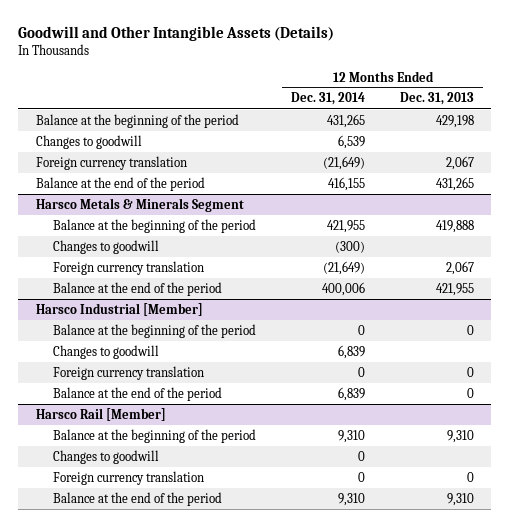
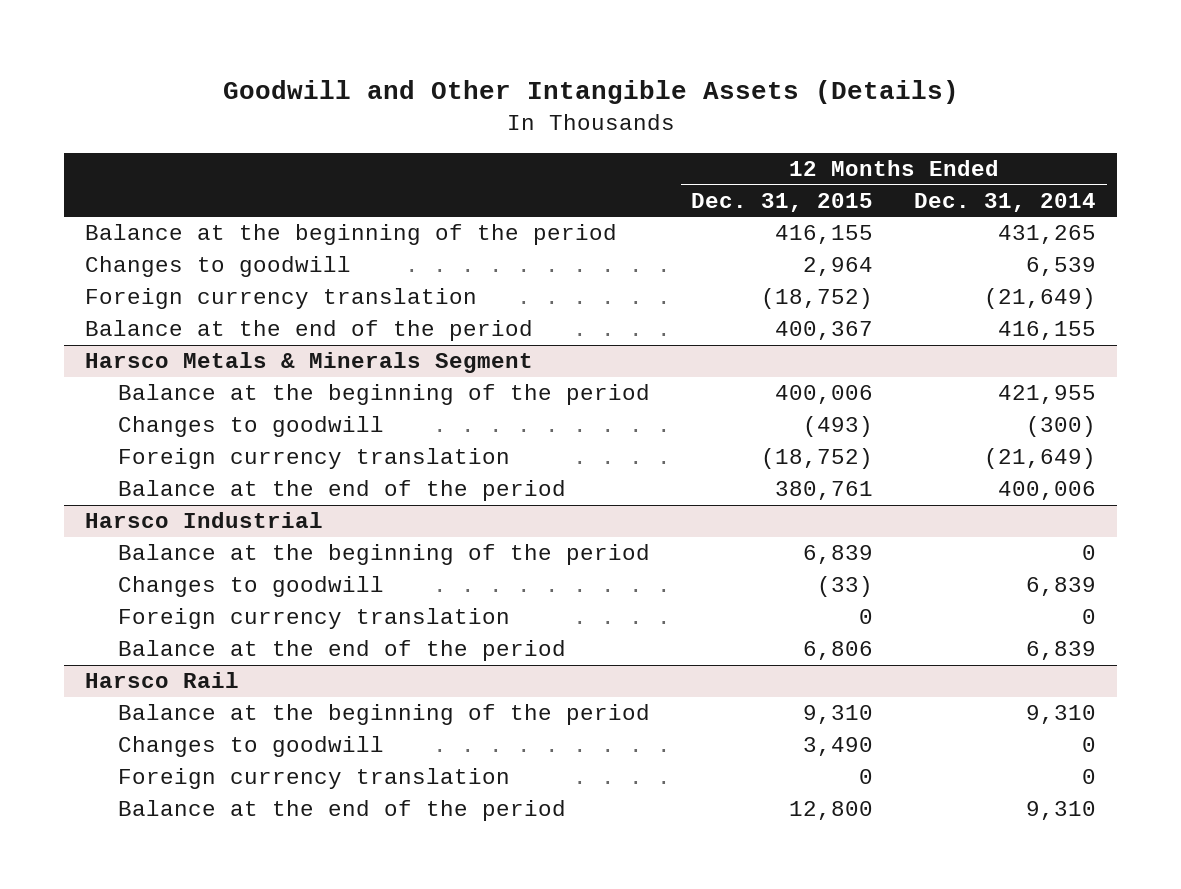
- | 12 Months Ended Dec. 31, 2014 | 12 Months Ended Dec. 31, 2013
+ | 12 Months Ended Dec. 31, 2015 | 12 Months Ended Dec. 31, 2014
- Harsco Industrial [Member]
+ Harsco Industrial
- Harsco Rail [Member]
+ Harsco Rail

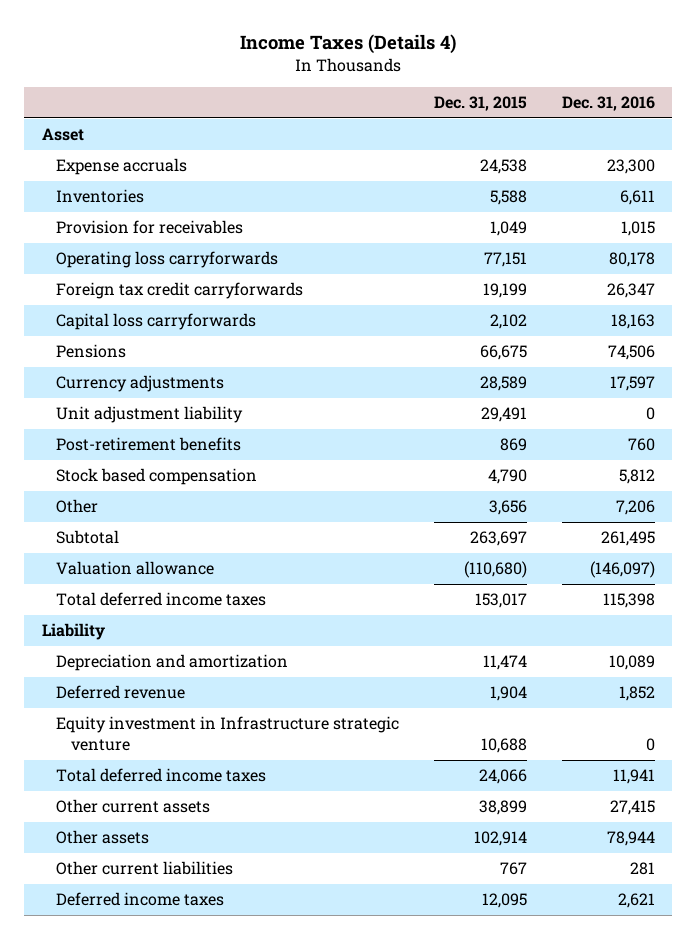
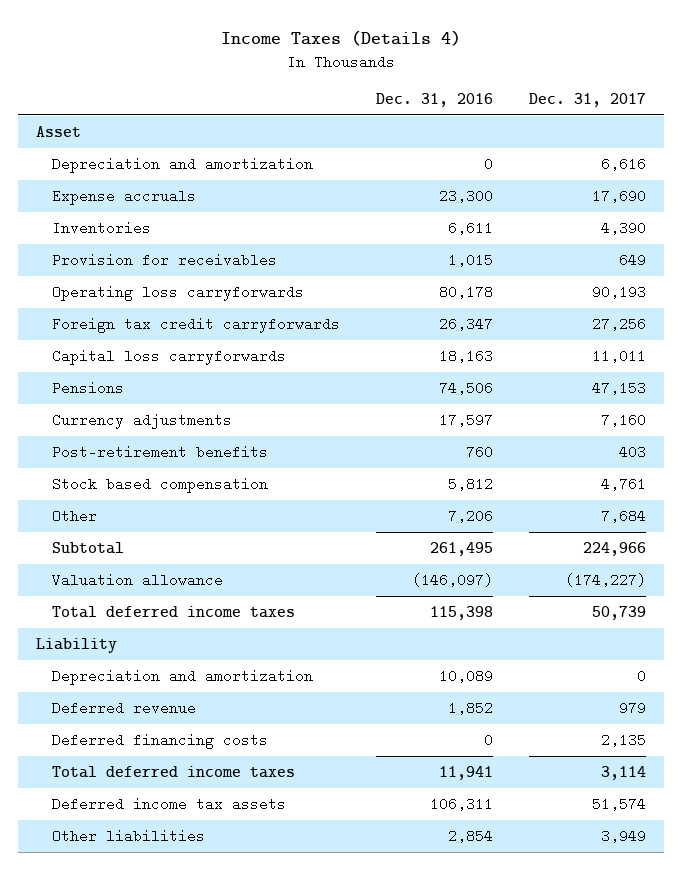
- | Dec. 31, 2015 | Dec. 31, 2016
+ | Dec. 31, 2016 | Dec. 31, 2017
+ Depreciation and amortization | 0 | 6,616
- Unit adjustment liability | 29,491 | 0
- Equity investment in Infrastructure strategic venture | 10,688 | 0
+ Deferred financing costs | 0 | 2,135
- Other current assets | 38,899 | 27,415
- Other assets | 102,914 | 78,944
- Other current liabilities | 767 | 281
- Deferred income taxes | 12,095 | 2,621
+ Deferred income tax assets | 106,311 | 51,574
+ Other liabilities | 2,854 | 3,949

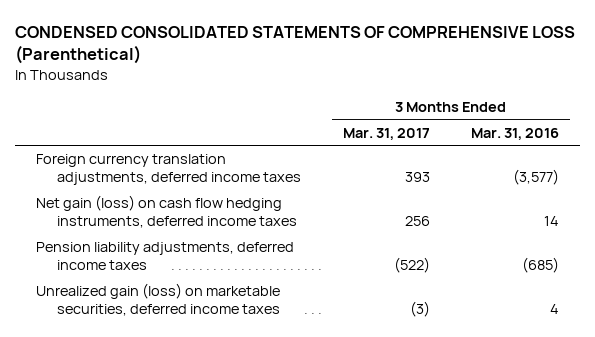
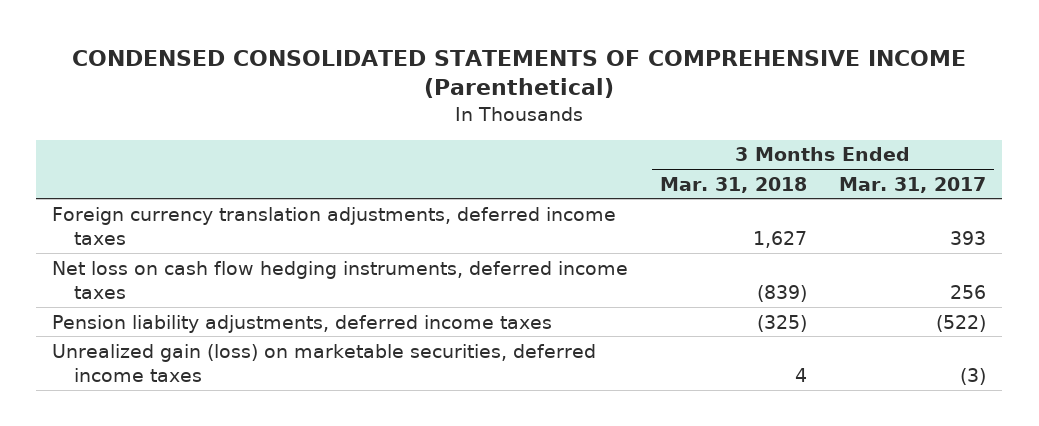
- CONDENSED CONSOLIDATED STATEMENTS OF COMPREHENSIVE LOSS (Parenthetical)
+ CONDENSED CONSOLIDATED STATEMENTS OF COMPREHENSIVE INCOME (Parenthetical)
- | 3 Months Ended Mar. 31, 2017 | 3 Months Ended Mar. 31, 2016
+ | 3 Months Ended Mar. 31, 2018 | 3 Months Ended Mar. 31, 2017
- Net gain (loss) on cash flow hedging instruments, deferred income taxes | 256 | 14
+ Net loss on cash flow hedging instruments, deferred income taxes | (839) | 256

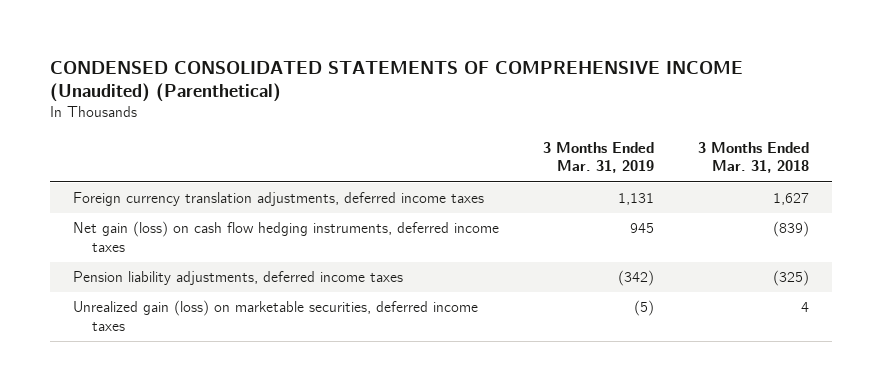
- CONDENSED CONSOLIDATED STATEMENTS OF COMPREHENSIVE INCOME (Parenthetical)
+ CONDENSED CONSOLIDATED STATEMENTS OF COMPREHENSIVE INCOME (Unaudited) (Parenthetical)
- | 3 Months Ended Mar. 31, 2018 | 3 Months Ended Mar. 31, 2017
+ | 3 Months Ended Mar. 31, 2019 | 3 Months Ended Mar. 31, 2018
- Net loss on cash flow hedging instruments, deferred income taxes | (839) | 256
+ Net gain (loss) on cash flow hedging instruments, deferred income taxes | 945 | (839)

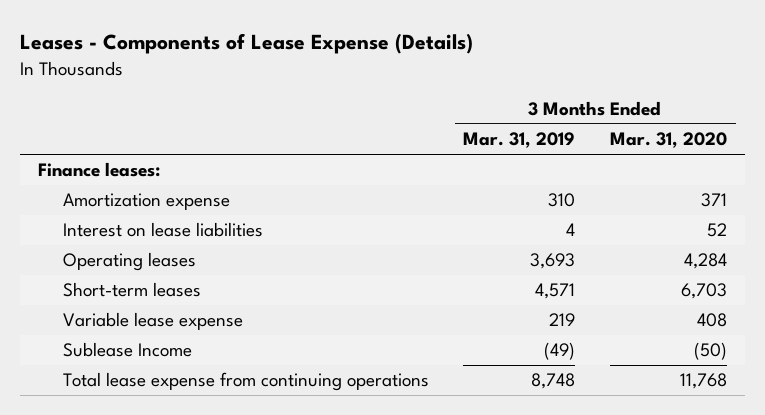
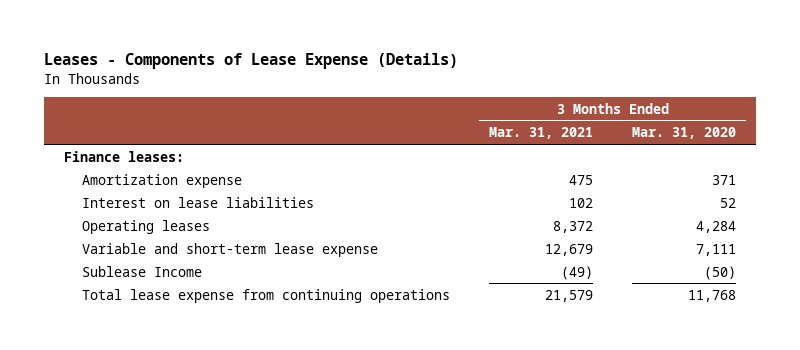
- | 3 Months Ended Mar. 31, 2019 | 3 Months Ended Mar. 31, 2020
+ | 3 Months Ended Mar. 31, 2021 | 3 Months Ended Mar. 31, 2020
- Short-term leases | 4,571 | 6,703
- Variable lease expense | 219 | 408
+ Variable and short-term lease expense | 12,679 | 7,111

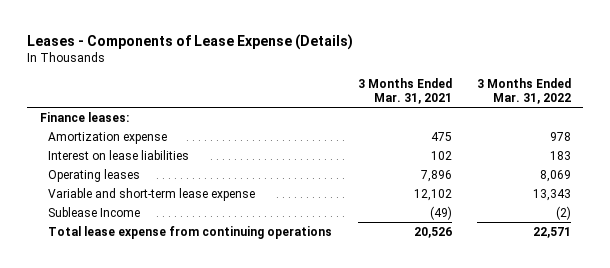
- | 3 Months Ended Mar. 31, 2021 | 3 Months Ended Mar. 31, 2020
+ | 3 Months Ended Mar. 31, 2021 | 3 Months Ended Mar. 31, 2022
- Operating leases | 8,372 | 4,284
- Variable and short-term lease expense | 12,679 | 7,111
+ Operating leases | 7,896 | 8,069
+ Variable and short-term lease expense | 12,102 | 13,343
- Total lease expense from continuing operations | 21,579 | 11,768
+ Total lease expense from continuing operations | 20,526 | 22,571

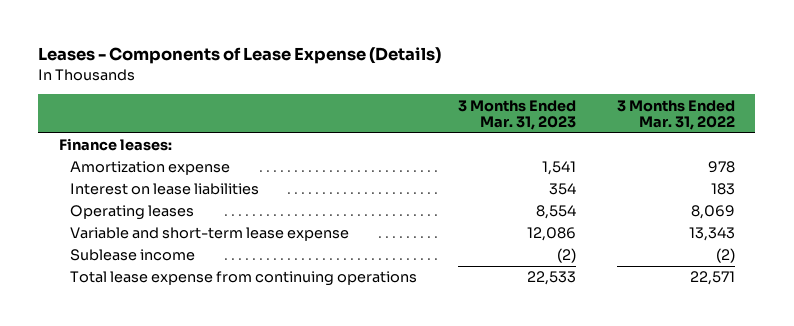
- | 3 Months Ended Mar. 31, 2021 | 3 Months Ended Mar. 31, 2022
+ | 3 Months Ended Mar. 31, 2023 | 3 Months Ended Mar. 31, 2022
- Sublease Income | (49) | (2)
+ Sublease income | (2) | (2)

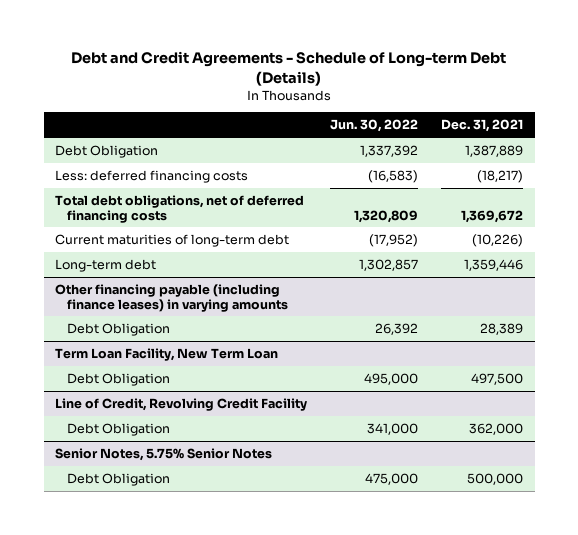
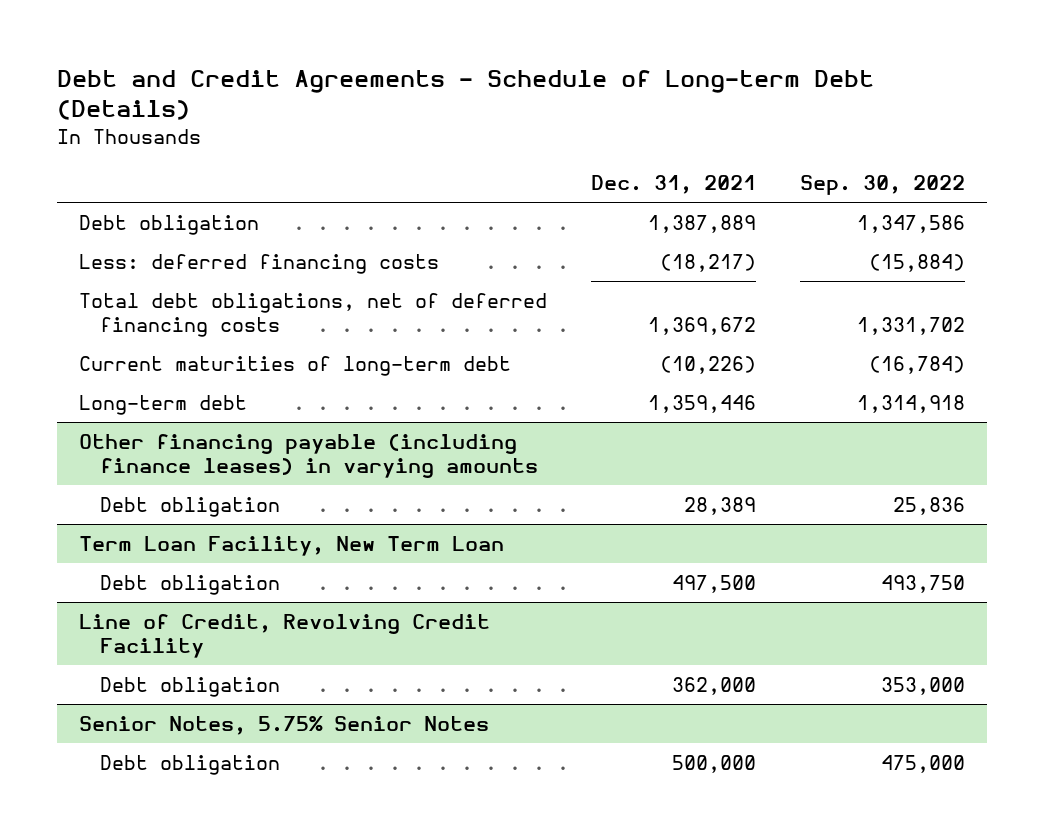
- | Jun. 30, 2022 | Dec. 31, 2021
+ | Dec. 31, 2021 | Sep. 30, 2022
- Debt Obligation | 1,337,392 | 1,387,889
+ Debt obligation | 1,387,889 | 1,347,586
@ Other financing payable (including finance leases) in varying amounts
- Debt Obligation | 26,392 | 28,389
+ Debt obligation | 28,389 | 25,836
@ Term Loan Facility, New Term Loan
- Debt Obligation | 495,000 | 497,500
+ Debt obligation | 497,500 | 493,750
@ Line of Credit, Revolving Credit Facility
- Debt Obligation | 341,000 | 362,000
+ Debt obligation | 362,000 | 353,000
@ Senior Notes, 5.75% Senior Notes
- Debt Obligation | 475,000 | 500,000
+ Debt obligation | 500,000 | 475,000

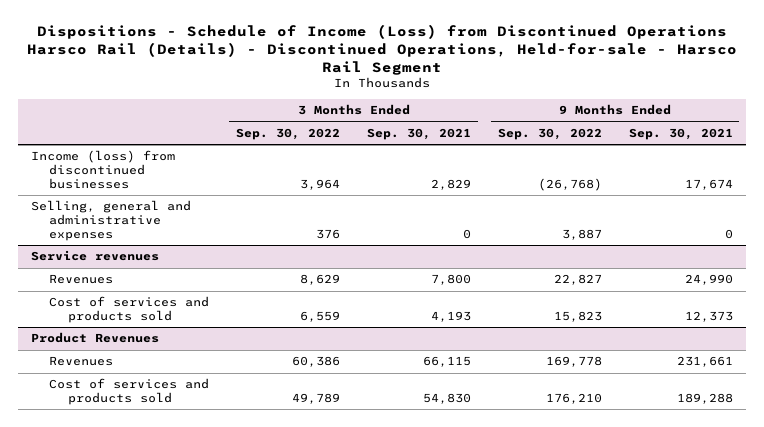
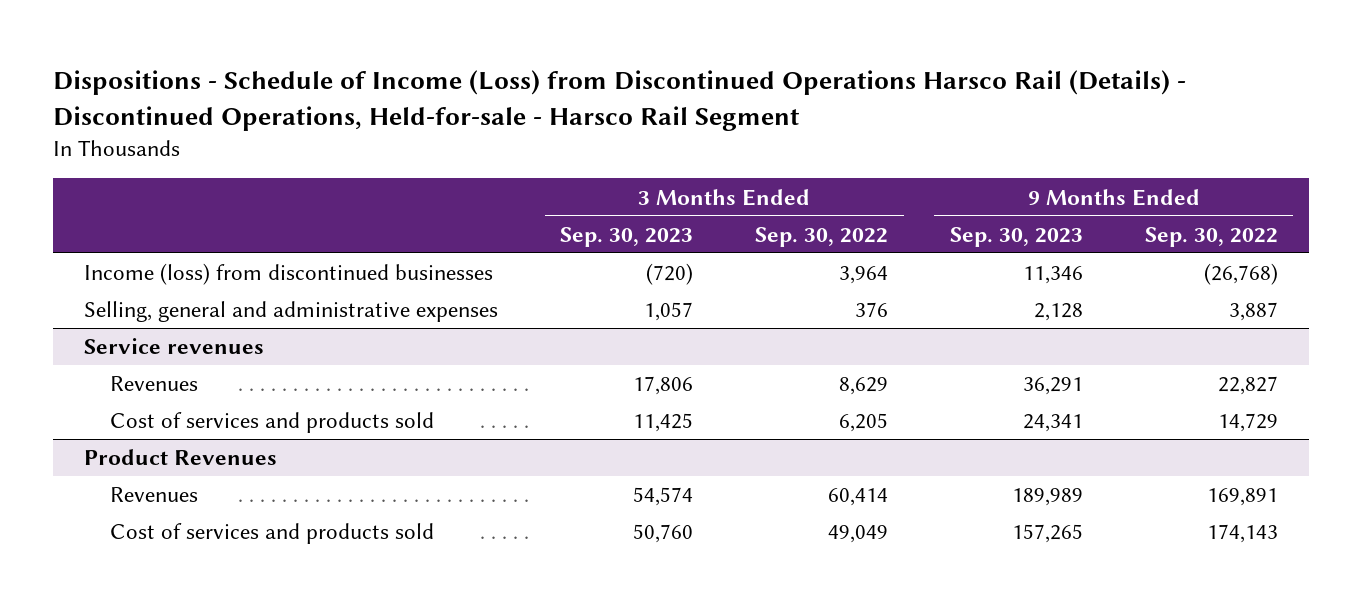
- | 3 Months Ended Sep. 30, 2022 | 3 Months Ended Sep. 30, 2021 | 9 Months Ended Sep. 30, 2022 | 9 Months Ended Sep. 30, 2021
+ | 3 Months Ended Sep. 30, 2023 | 3 Months Ended Sep. 30, 2022 | 9 Months Ended Sep. 30, 2023 | 9 Months Ended Sep. 30, 2022
@ Service revenues
- Cost of services and products sold | 6,559 | 4,193 | 15,823 | 12,373
+ Cost of services and products sold | 11,425 | 6,205 | 24,341 | 14,729
@ Product Revenues
- Revenues | 60,386 | 66,115 | 169,778 | 231,661
- Cost of services and products sold | 49,789 | 54,830 | 176,210 | 189,288
+ Revenues | 54,574 | 60,414 | 189,989 | 169,891
+ Cost of services and products sold | 50,760 | 49,049 | 157,265 | 174,143

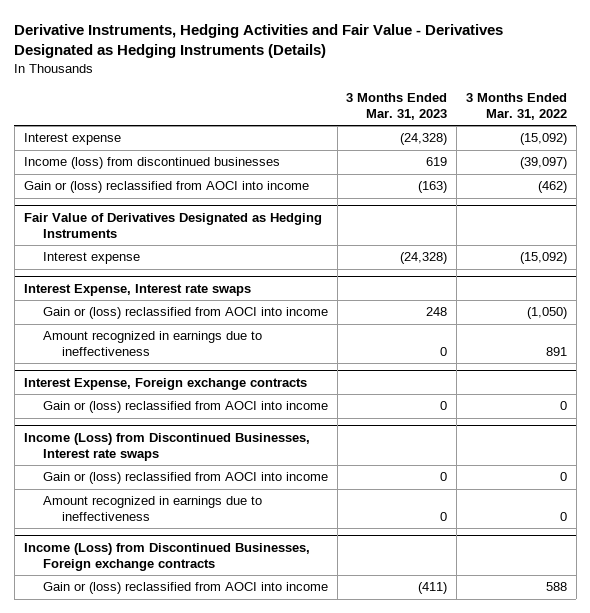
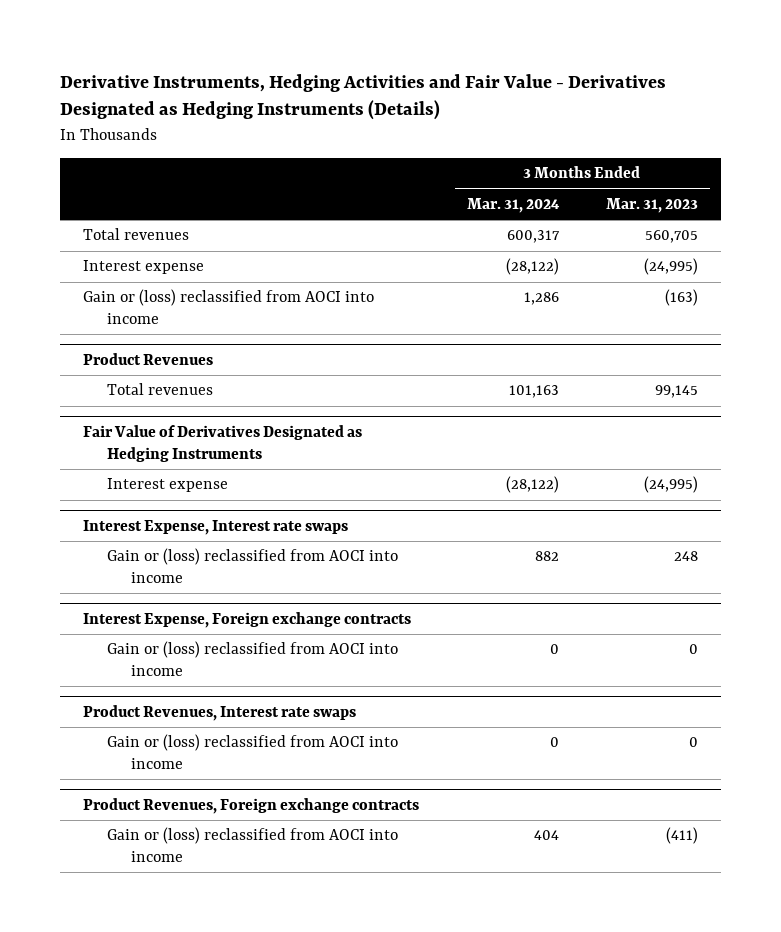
- | 3 Months Ended Mar. 31, 2023 | 3 Months Ended Mar. 31, 2022
+ | 3 Months Ended Mar. 31, 2024 | 3 Months Ended Mar. 31, 2023
- Interest expense | (24,328) | (15,092)
- Income (loss) from discontinued businesses | 619 | (39,097)
+ Total revenues | 600,317 | 560,705
+ Interest expense | (28,122) | (24,995)
+ Product Revenues
+ Total revenues | 101,163 | 99,145
@ Fair Value of Derivatives Designated as Hedging Instruments
- Interest expense | (24,328) | (15,092)
+ Interest expense | (28,122) | (24,995)
@ Interest Expense, Interest rate swaps
- Amount recognized in earnings due to ineffectiveness | 0 | 891
- Income (Loss) from Discontinued Businesses, Interest rate swaps
+ Product Revenues, Interest rate swaps
- Amount recognized in earnings due to ineffectiveness | 0 | 0
- Income (Loss) from Discontinued Businesses, Foreign exchange contracts
+ Product Revenues, Foreign exchange contracts

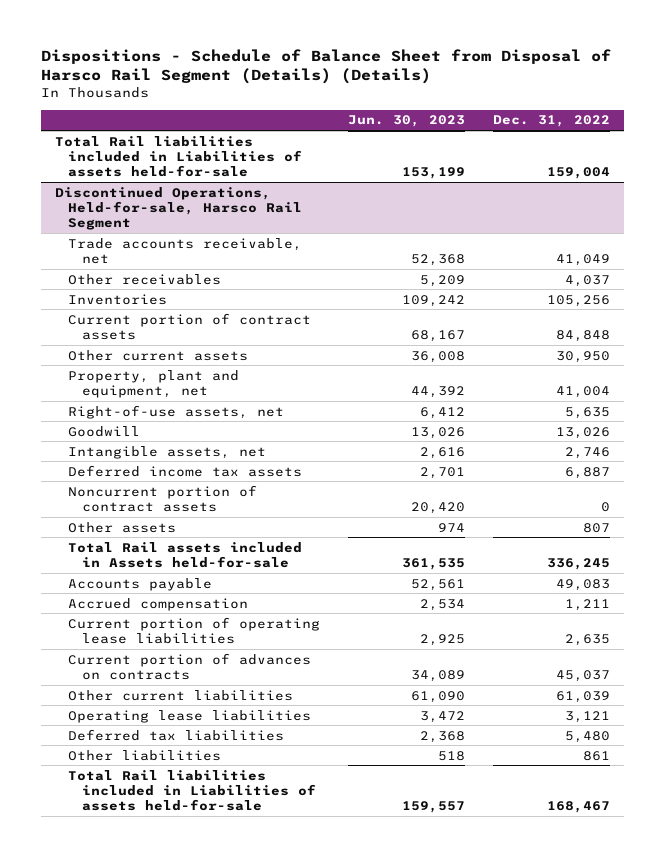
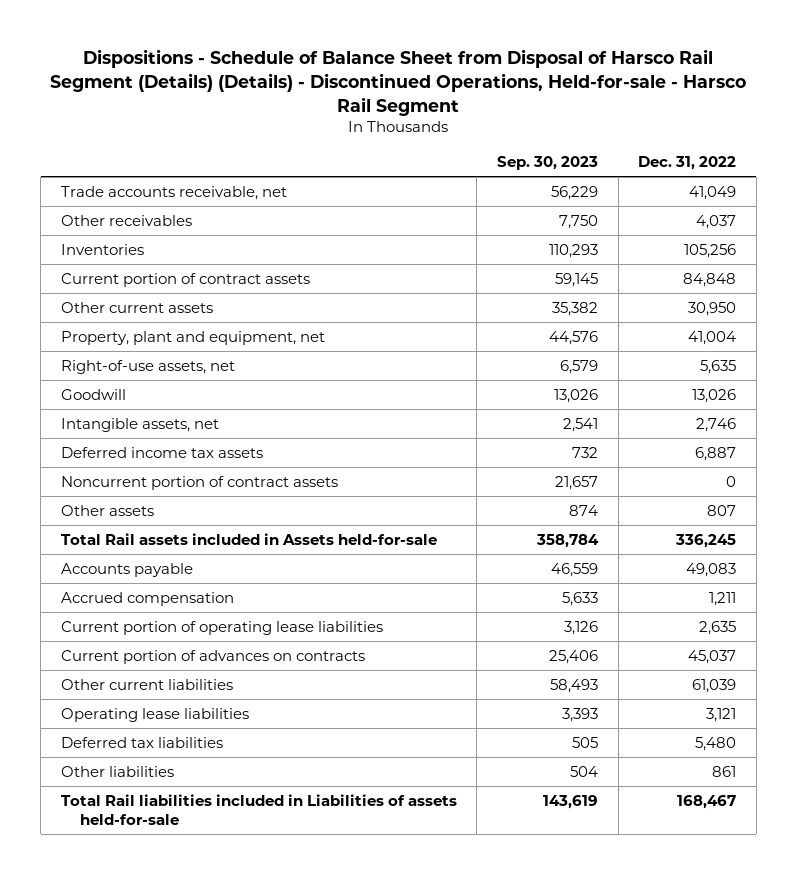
- Dispositions - Schedule of Balance Sheet from Disposal of Harsco Rail Segment (Details) (Details)
+ Dispositions - Schedule of Balance Sheet from Disposal of Harsco Rail Segment (Details) (Details) - Discontinued Operations, Held-for-sale - Harsco Rail Segment
- | Jun. 30, 2023 | Dec. 31, 2022
+ | Sep. 30, 2023 | Dec. 31, 2022
- Total Rail liabilities included in Liabilities of assets held-for-sale | 153,199 | 159,004
- Discontinued Operations, Held-for-sale, Harsco Rail Segment

